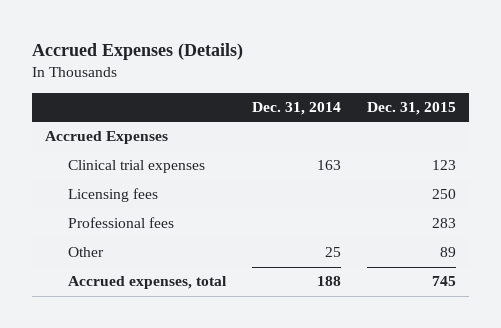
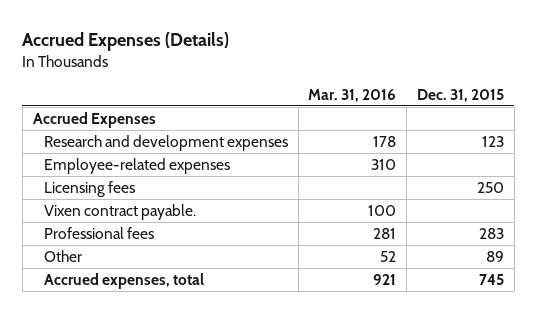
- | Dec. 31, 2014 | Dec. 31, 2015
+ | Mar. 31, 2016 | Dec. 31, 2015
- Clinical trial expenses | 163 | 123
+ Research and development expenses | 178 | 123
+ Employee-related expenses | 310 |
+ Vixen contract payable. | 100 |

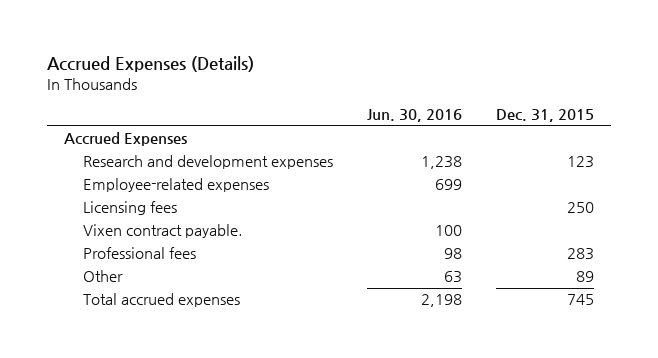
- | Mar. 31, 2016 | Dec. 31, 2015
+ | Jun. 30, 2016 | Dec. 31, 2015
- Accrued expenses, total | 921 | 745
+ Total accrued expenses | 2,198 | 745

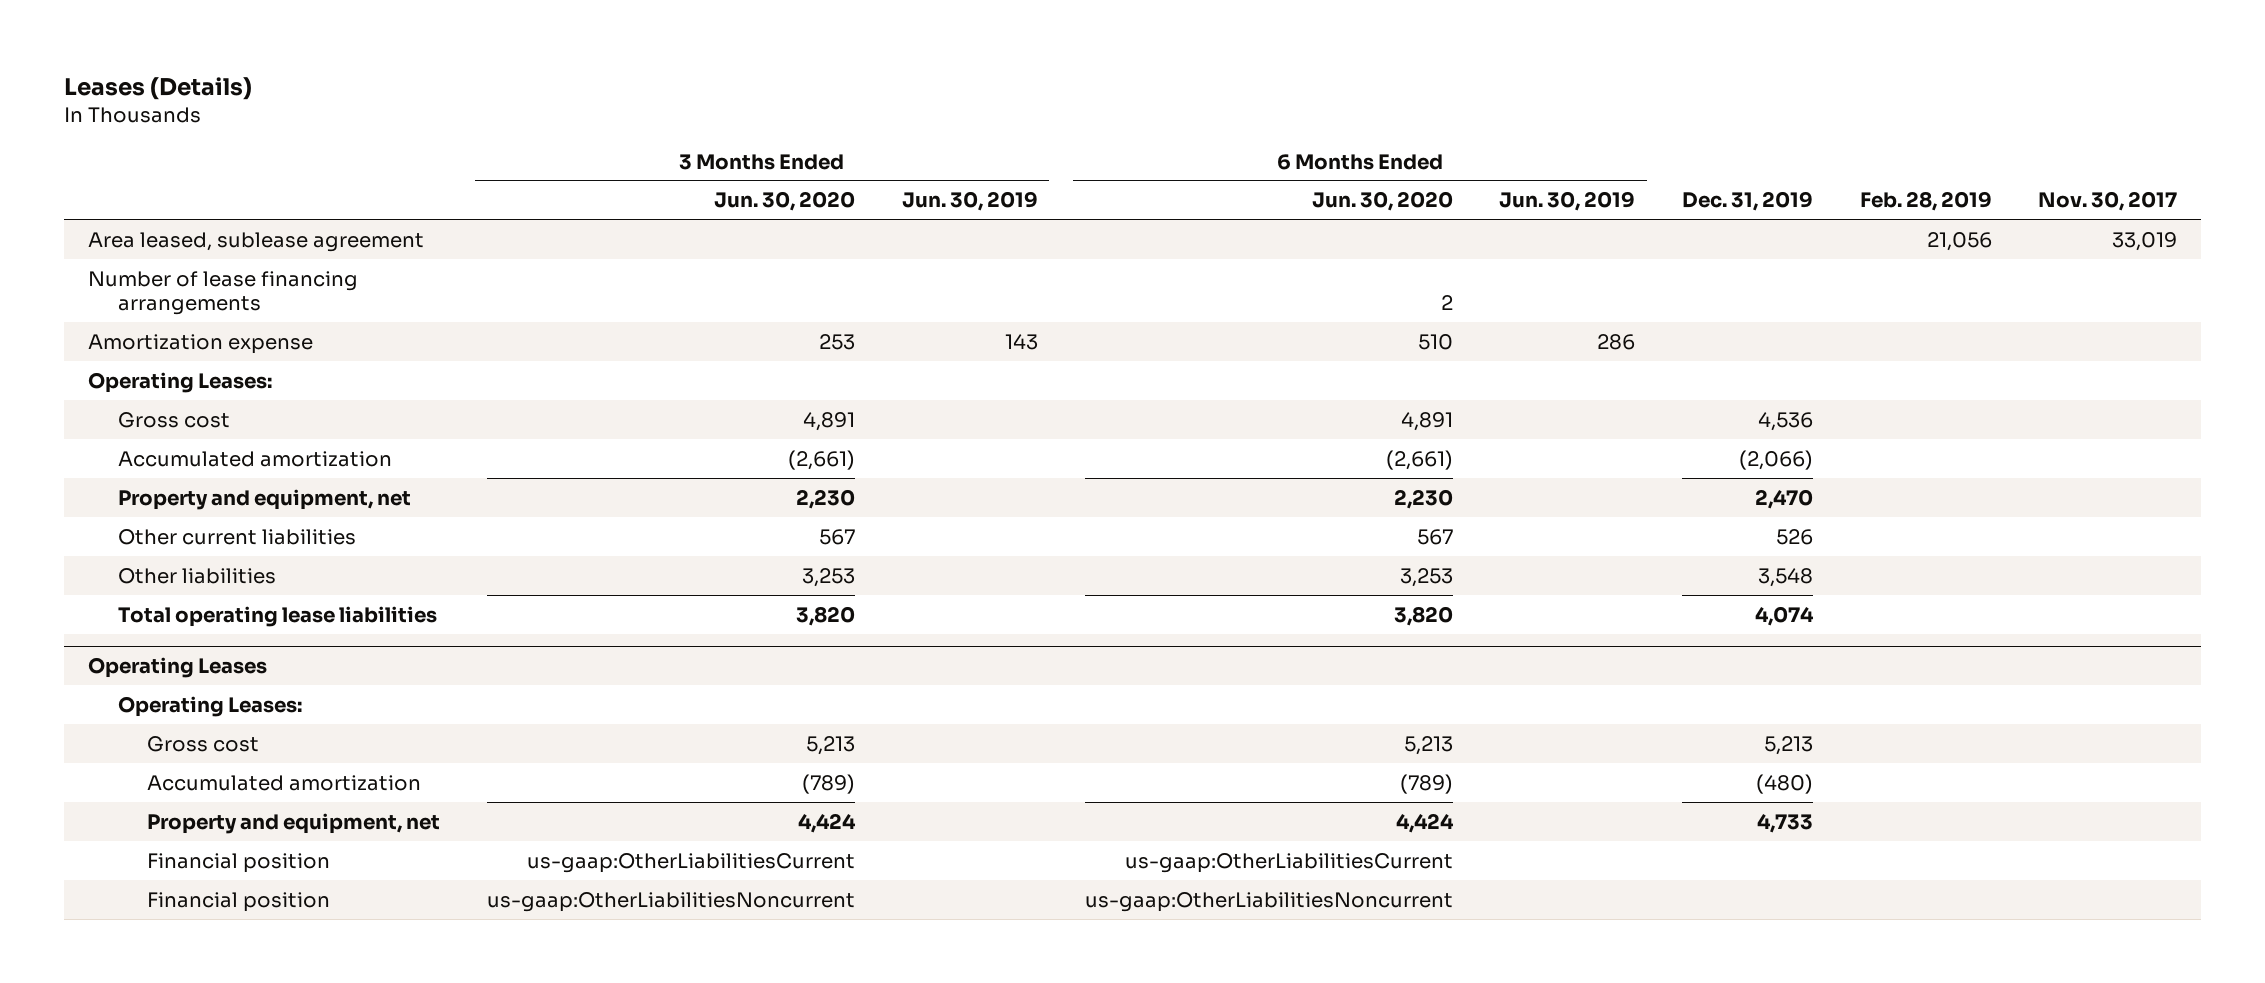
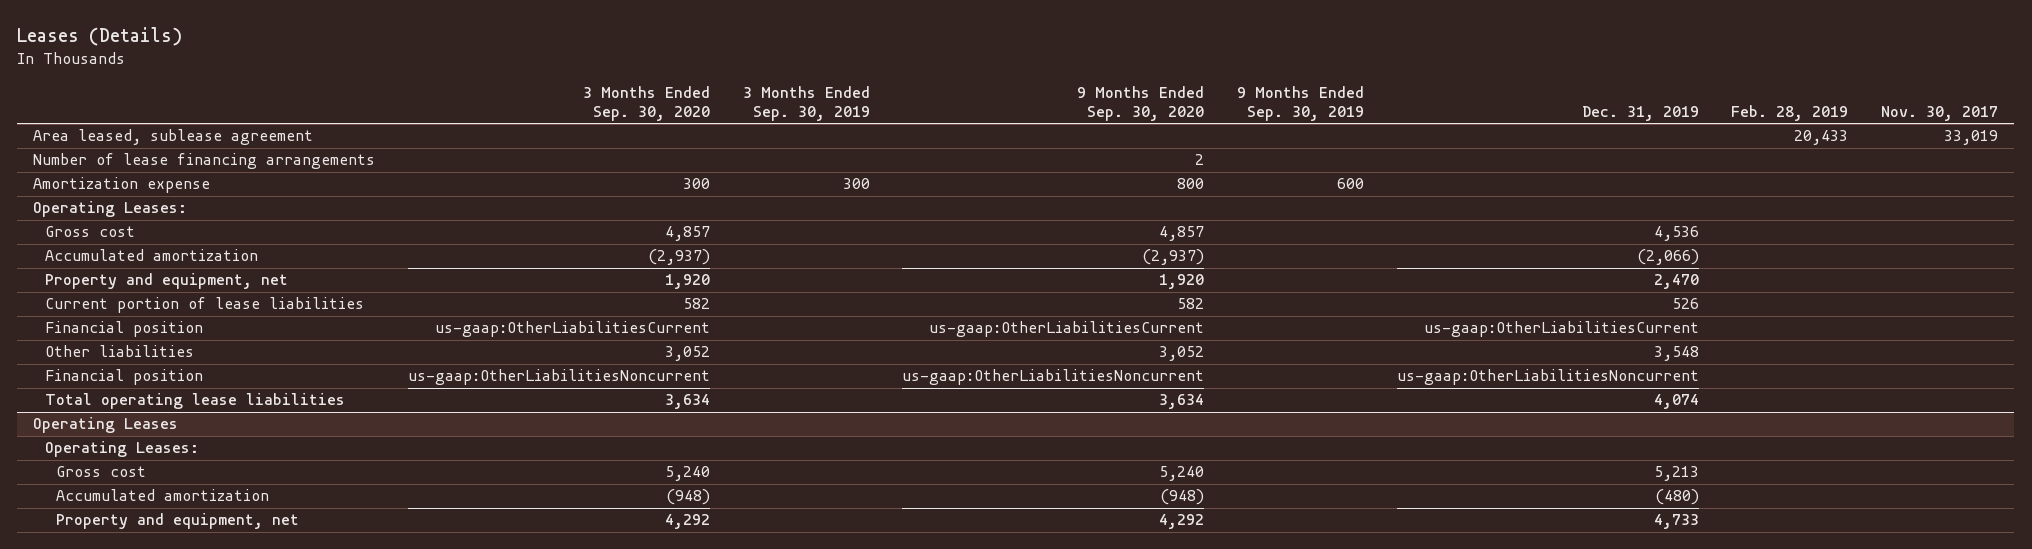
- | 3 Months Ended Jun. 30, 2020 | 3 Months Ended Jun. 30, 2019 | 6 Months Ended Jun. 30, 2020 | 6 Months Ended Jun. 30, 2019 | Dec. 31, 2019 | Feb. 28, 2019 | Nov. 30, 2017
+ | 3 Months Ended Sep. 30, 2020 | 3 Months Ended Sep. 30, 2019 | 9 Months Ended Sep. 30, 2020 | 9 Months Ended Sep. 30, 2019 | Dec. 31, 2019 | Feb. 28, 2019 | Nov. 30, 2017
- Area leased, sublease agreement | | | | | | 21,056 | 33,019
+ Area leased, sublease agreement | | | | | | 20,433 | 33,019
- Other current liabilities | 567 | | 567 | | 526 | |
+ Current portion of lease liabilities | 582 | | 582 | | 526 | |
+ Financial position | us-gaap:OtherLiabilitiesCurrent | | us-gaap:OtherLiabilitiesCurrent | | us-gaap:OtherLiabilitiesCurrent | |
+ Financial position | us-gaap:OtherLiabilitiesNoncurrent | | us-gaap:OtherLiabilitiesNoncurrent | | us-gaap:OtherLiabilitiesNoncurrent | |
@ Operating Leases
- Financial position | us-gaap:OtherLiabilitiesCurrent | | us-gaap:OtherLiabilitiesCurrent | | | |
- Financial position | us-gaap:OtherLiabilitiesNoncurrent | | us-gaap:OtherLiabilitiesNoncurrent | | | |

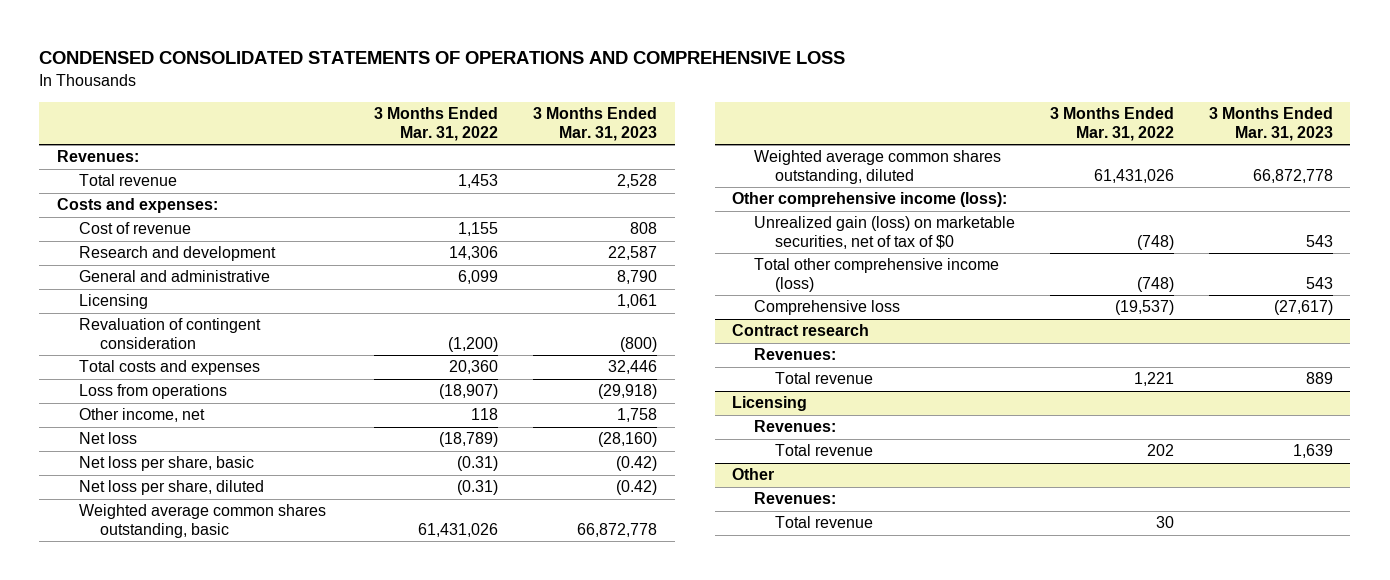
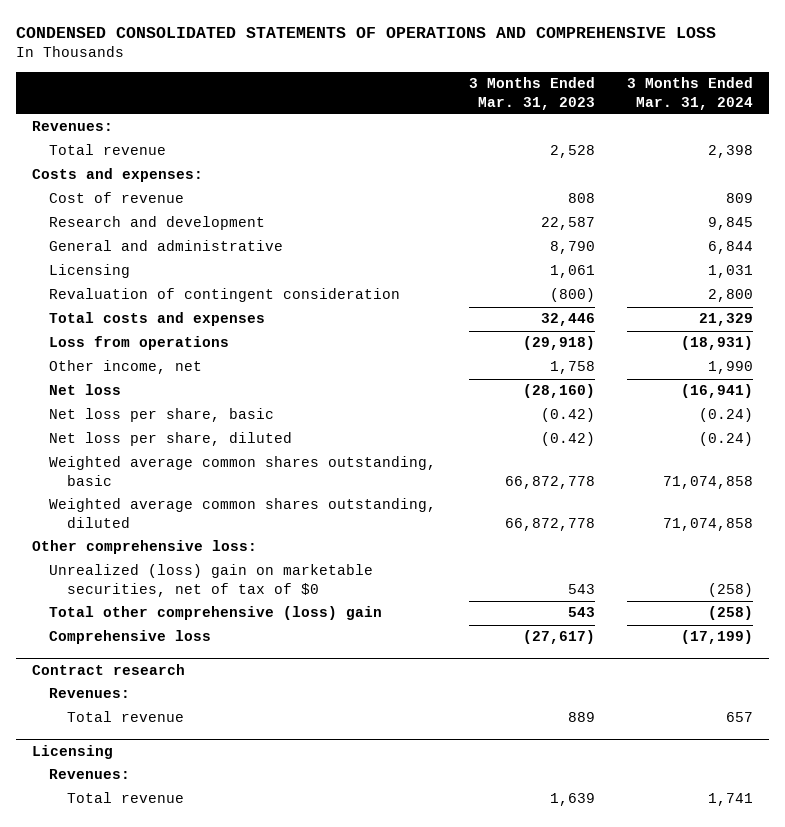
- | 3 Months Ended Mar. 31, 2022 | 3 Months Ended Mar. 31, 2023
+ | 3 Months Ended Mar. 31, 2023 | 3 Months Ended Mar. 31, 2024
- Other comprehensive income (loss):
- Unrealized gain (loss) on marketable securities, net of tax of $0 | (748) | 543
- Total other comprehensive income (loss) | (748) | 543
+ Other comprehensive loss:
+ Unrealized (loss) gain on marketable securities, net of tax of $0 | 543 | (258)
+ Total other comprehensive (loss) gain | 543 | (258)
- Other
- Revenues:
- Total revenue | 30 |

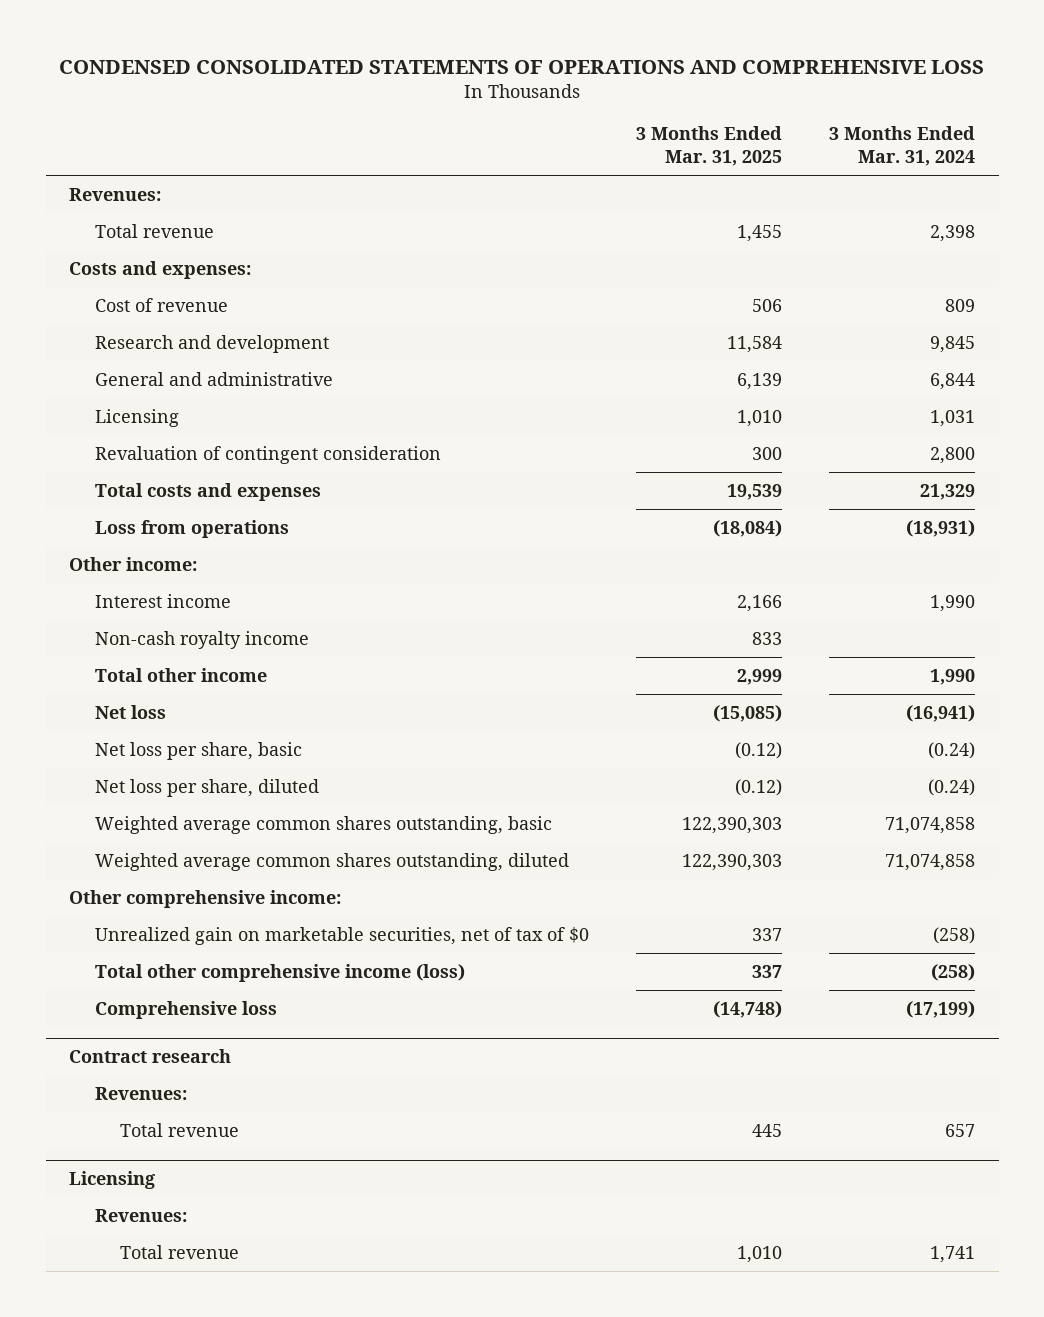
- | 3 Months Ended Mar. 31, 2023 | 3 Months Ended Mar. 31, 2024
+ | 3 Months Ended Mar. 31, 2025 | 3 Months Ended Mar. 31, 2024
- Other income, net | 1,758 | 1,990
+ Other income:
+ Interest income | 2,166 | 1,990
+ Non-cash royalty income | 833 |
+ Total other income | 2,999 | 1,990
- Other comprehensive loss:
- Unrealized (loss) gain on marketable securities, net of tax of $0 | 543 | (258)
- Total other comprehensive (loss) gain | 543 | (258)
+ Other comprehensive income:
+ Unrealized gain on marketable securities, net of tax of $0 | 337 | (258)
+ Total other comprehensive income (loss) | 337 | (258)

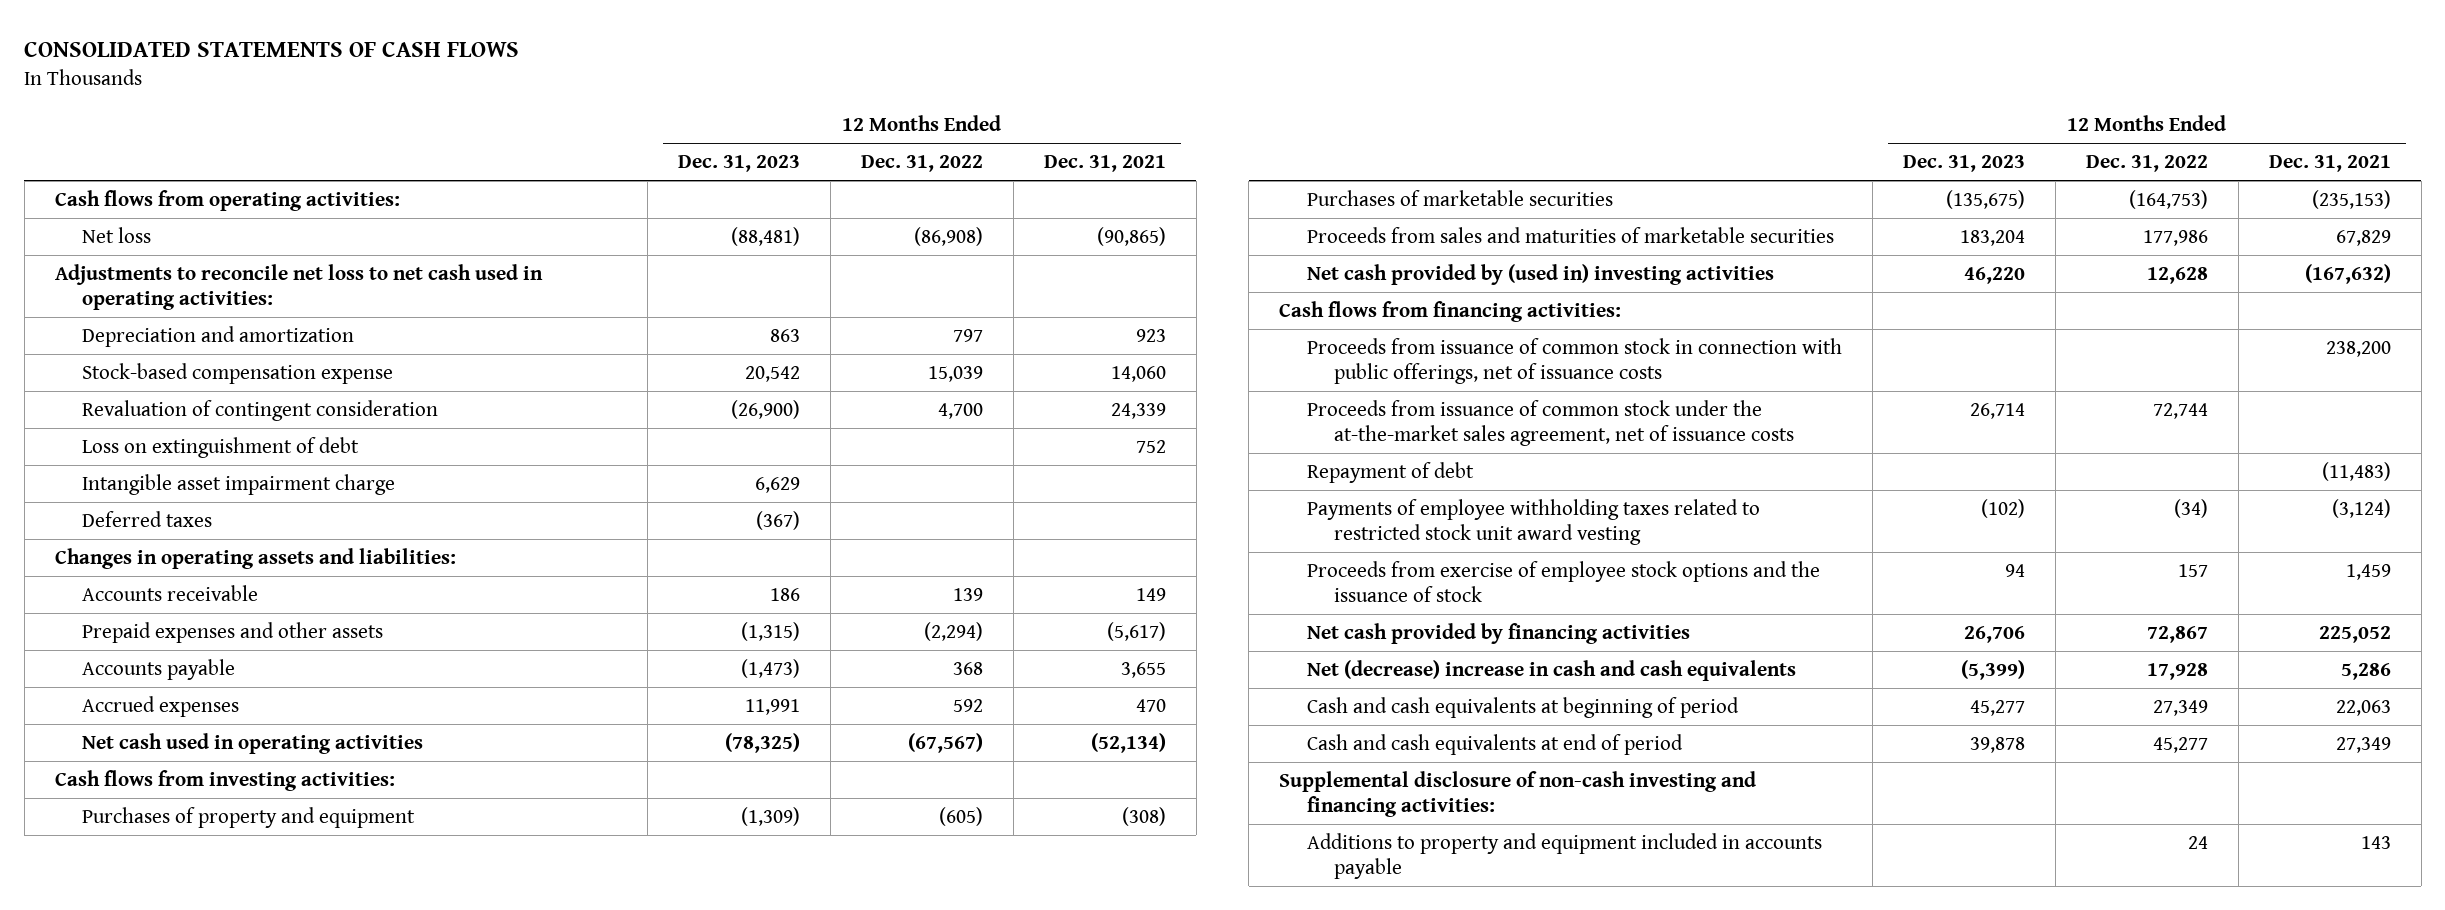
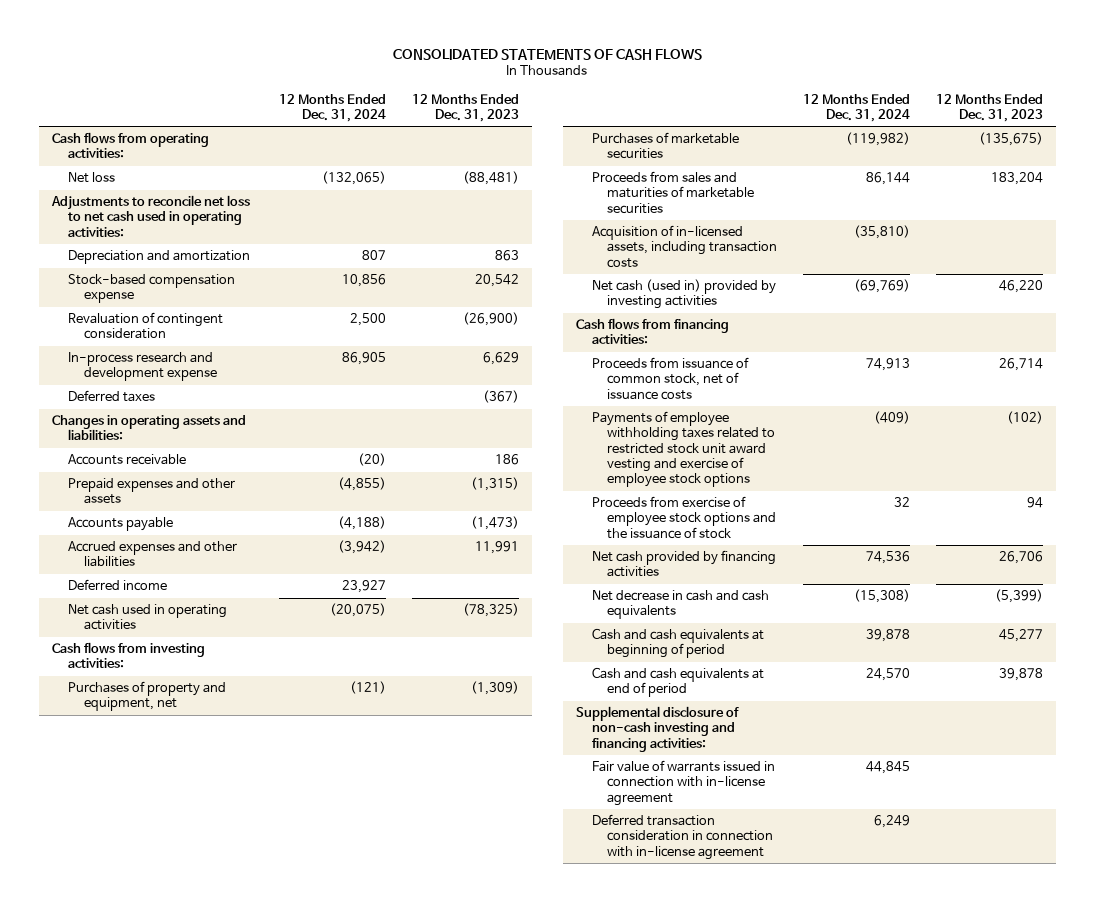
- | 12 Months Ended Dec. 31, 2023 | 12 Months Ended Dec. 31, 2022 | 12 Months Ended Dec. 31, 2021
+ | 12 Months Ended Dec. 31, 2024 | 12 Months Ended Dec. 31, 2023
- Loss on extinguishment of debt | | | 752
- Intangible asset impairment charge | 6,629 | |
+ In-process research and development expense | 86,905 | 6,629
- Accrued expenses | 11,991 | 592 | 470
+ Accrued expenses and other liabilities | (3,942) | 11,991
+ Deferred income | 23,927 |
- Purchases of property and equipment | (1,309) | (605) | (308)
+ Purchases of property and equipment, net | (121) | (1,309)
- Net cash provided by (used in) investing activities | 46,220 | 12,628 | (167,632)
+ Acquisition of in-licensed assets, including transaction costs | (35,810) |
+ Net cash (used in) provided by investing activities | (69,769) | 46,220
- Proceeds from issuance of common stock in connection with public offerings, net of issuance costs | | | 238,200
- Proceeds from issuance of common stock under the at-the-market sales agreement, net of issuance costs | 26,714 | 72,744 |
- Repayment of debt | | | (11,483)
- Payments of employee withholding taxes related to restricted stock unit award vesting | (102) | (34) | (3,124)
+ Proceeds from issuance of common stock, net of issuance costs | 74,913 | 26,714
+ Payments of employee withholding taxes related to restricted stock unit award vesting and exercise of employee stock options | (409) | (102)
- Net (decrease) increase in cash and cash equivalents | (5,399) | 17,928 | 5,286
+ Net decrease in cash and cash equivalents | (15,308) | (5,399)
- Additions to property and equipment included in accounts payable | | 24 | 143
+ Fair value of warrants issued in connection with in-license agreement | 44,845 |
+ Deferred transaction consideration in connection with in-license agreement | 6,249 |

